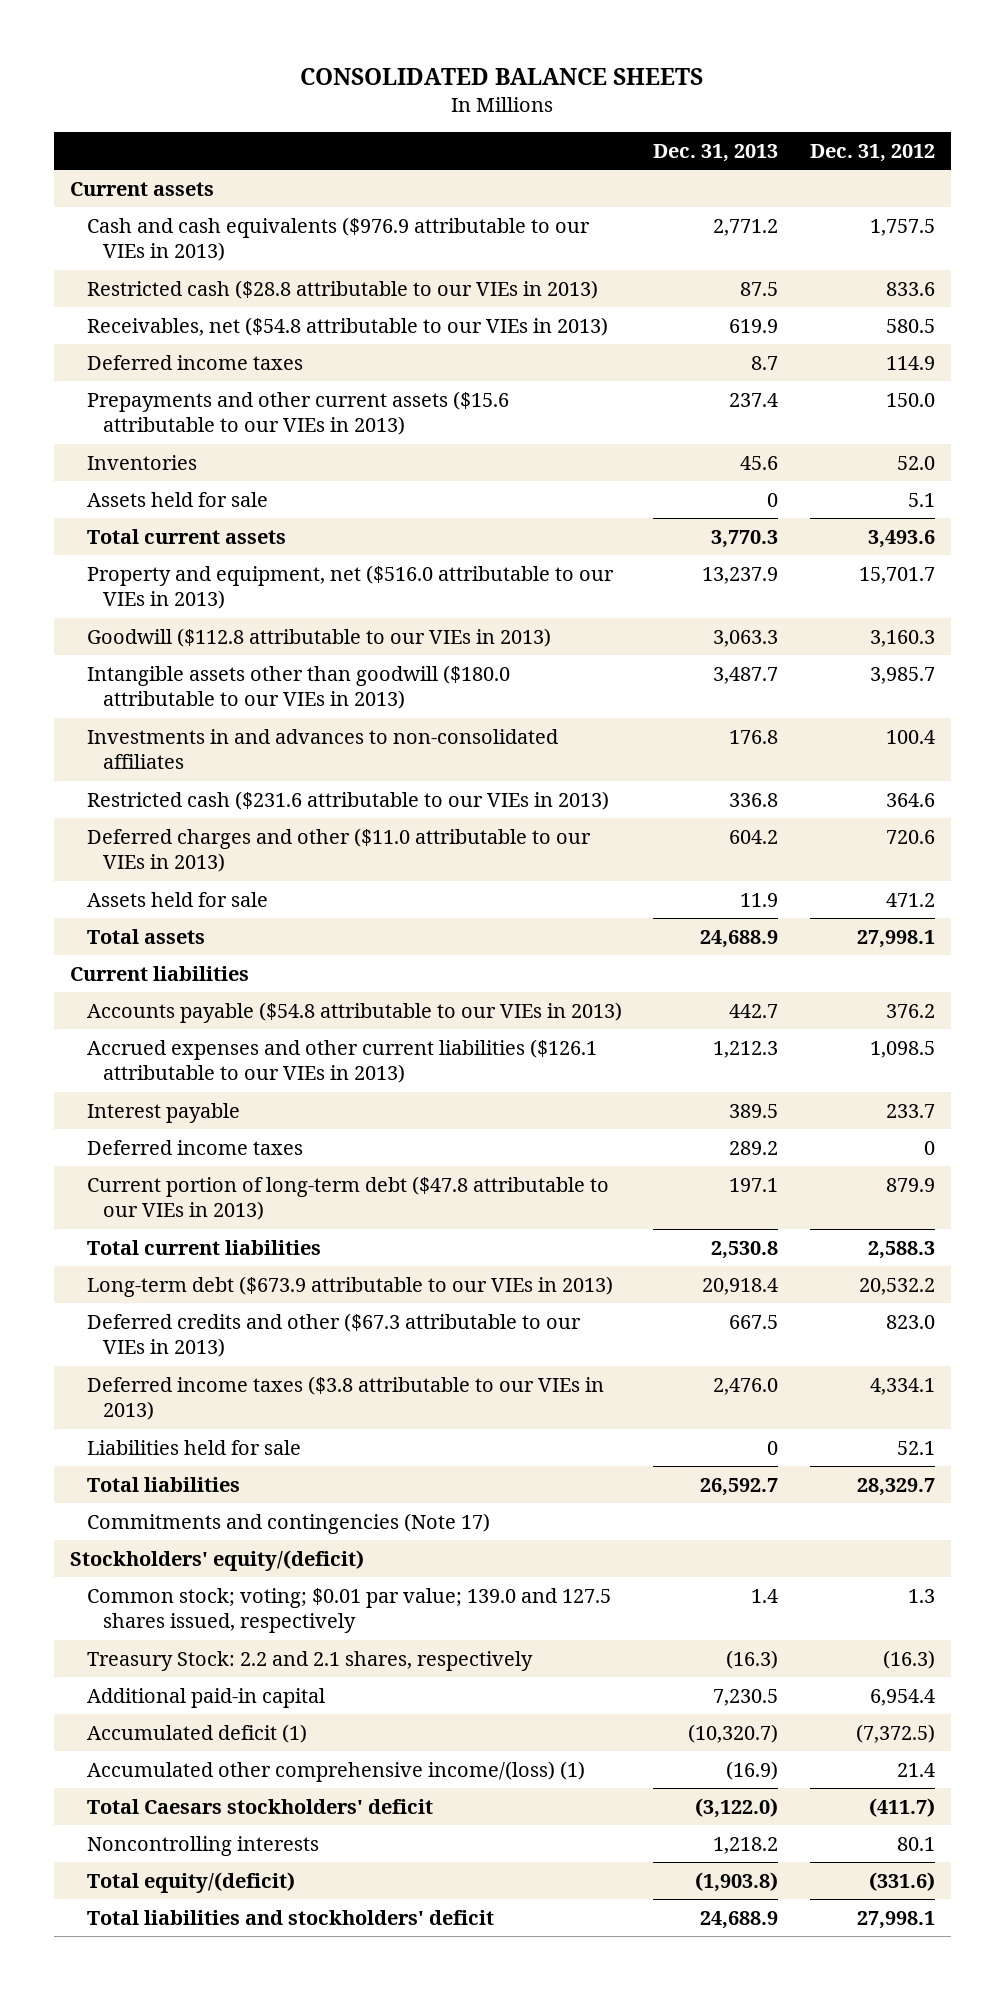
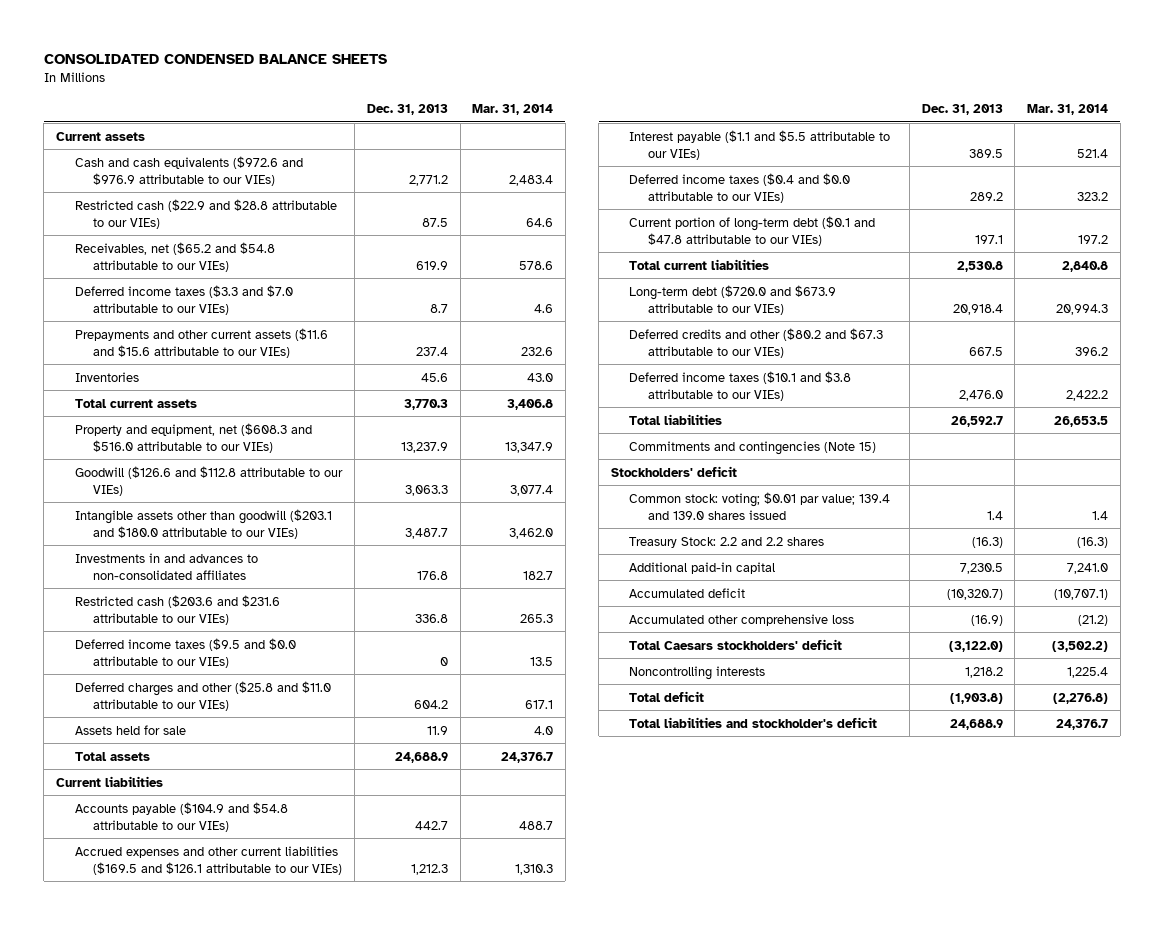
- CONSOLIDATED BALANCE SHEETS
+ CONSOLIDATED CONDENSED BALANCE SHEETS
- | Dec. 31, 2013 | Dec. 31, 2012
+ | Dec. 31, 2013 | Mar. 31, 2014
- Cash and cash equivalents ($976.9 attributable to our VIEs in 2013) | 2,771.2 | 1,757.5
- Restricted cash ($28.8 attributable to our VIEs in 2013) | 87.5 | 833.6
- Receivables, net ($54.8 attributable to our VIEs in 2013) | 619.9 | 580.5
- Deferred income taxes | 8.7 | 114.9
- Prepayments and other current assets ($15.6 attributable to our VIEs in 2013) | 237.4 | 150.0
+ Cash and cash equivalents ($972.6 and $976.9 attributable to our VIEs) | 2,771.2 | 2,483.4
+ Restricted cash ($22.9 and $28.8 attributable to our VIEs) | 87.5 | 64.6
+ Receivables, net ($65.2 and $54.8 attributable to our VIEs) | 619.9 | 578.6
+ Deferred income taxes ($3.3 and $7.0 attributable to our VIEs) | 8.7 | 4.6
+ Prepayments and other current assets ($11.6 and $15.6 attributable to our VIEs) | 237.4 | 232.6
- Assets held for sale | 0 | 5.1
- Property and equipment, net ($516.0 attributable to our VIEs in 2013) | 13,237.9 | 15,701.7
- Goodwill ($112.8 attributable to our VIEs in 2013) | 3,063.3 | 3,160.3
- Intangible assets other than goodwill ($180.0 attributable to our VIEs in 2013) | 3,487.7 | 3,985.7
+ Property and equipment, net ($608.3 and $516.0 attributable to our VIEs) | 13,237.9 | 13,347.9
+ Goodwill ($126.6 and $112.8 attributable to our VIEs) | 3,063.3 | 3,077.4
+ Intangible assets other than goodwill ($203.1 and $180.0 attributable to our VIEs) | 3,487.7 | 3,462.0
- Restricted cash ($231.6 attributable to our VIEs in 2013) | 336.8 | 364.6
- Deferred charges and other ($11.0 attributable to our VIEs in 2013) | 604.2 | 720.6
+ Restricted cash ($203.6 and $231.6 attributable to our VIEs) | 336.8 | 265.3
+ Deferred income taxes ($9.5 and $0.0 attributable to our VIEs) | 0 | 13.5
+ Deferred charges and other ($25.8 and $11.0 attributable to our VIEs) | 604.2 | 617.1
- Accounts payable ($54.8 attributable to our VIEs in 2013) | 442.7 | 376.2
- Accrued expenses and other current liabilities ($126.1 attributable to our VIEs in 2013) | 1,212.3 | 1,098.5
- Interest payable | 389.5 | 233.7
- Deferred income taxes | 289.2 | 0
- Current portion of long-term debt ($47.8 attributable to our VIEs in 2013) | 197.1 | 879.9
+ Accounts payable ($104.9 and $54.8 attributable to our VIEs) | 442.7 | 488.7
+ Accrued expenses and other current liabilities ($169.5 and $126.1 attributable to our VIEs) | 1,212.3 | 1,310.3
+ Interest payable ($1.1 and $5.5 attributable to our VIEs) | 389.5 | 521.4
+ Deferred income taxes ($0.4 and $0.0 attributable to our VIEs) | 289.2 | 323.2
+ Current portion of long-term debt ($0.1 and $47.8 attributable to our VIEs) | 197.1 | 197.2
- Long-term debt ($673.9 attributable to our VIEs in 2013) | 20,918.4 | 20,532.2
- Deferred credits and other ($67.3 attributable to our VIEs in 2013) | 667.5 | 823.0
- Deferred income taxes ($3.8 attributable to our VIEs in 2013) | 2,476.0 | 4,334.1
- Liabilities held for sale | 0 | 52.1
+ Long-term debt ($720.0 and $673.9 attributable to our VIEs) | 20,918.4 | 20,994.3
+ Deferred credits and other ($80.2 and $67.3 attributable to our VIEs) | 667.5 | 396.2
+ Deferred income taxes ($10.1 and $3.8 attributable to our VIEs) | 2,476.0 | 2,422.2
- Commitments and contingencies (Note 17)
- Stockholders' equity/(deficit)
- Common stock; voting; $0.01 par value; 139.0 and 127.5 shares issued, respectively | 1.4 | 1.3
- Treasury Stock: 2.2 and 2.1 shares, respectively | (16.3) | (16.3)
+ Commitments and contingencies (Note 15)
+ Stockholders' deficit
+ Common stock: voting; $0.01 par value; 139.4 and 139.0 shares issued | 1.4 | 1.4
+ Treasury Stock: 2.2 and 2.2 shares | (16.3) | (16.3)
- Accumulated deficit (1) | (10,320.7) | (7,372.5)
- Accumulated other comprehensive income/(loss) (1) | (16.9) | 21.4
+ Accumulated deficit | (10,320.7) | (10,707.1)
+ Accumulated other comprehensive loss | (16.9) | (21.2)
- Total equity/(deficit) | (1,903.8) | (331.6)
- Total liabilities and stockholders' deficit | 24,688.9 | 27,998.1
+ Total deficit | (1,903.8) | (2,276.8)
+ Total liabilities and stockholder's deficit | 24,688.9 | 24,376.7

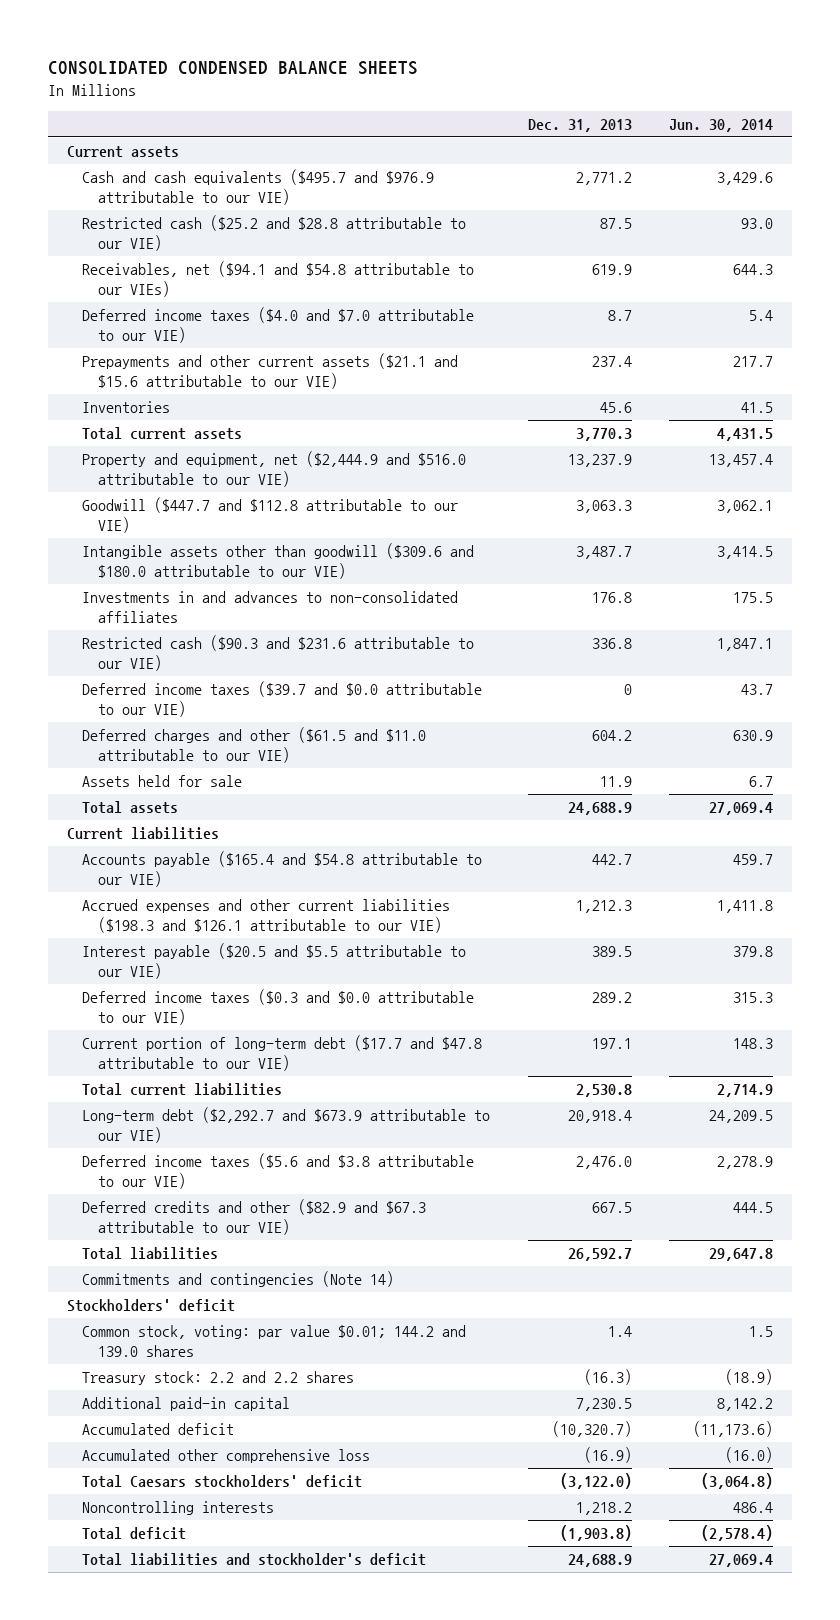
- | Dec. 31, 2013 | Mar. 31, 2014
+ | Dec. 31, 2013 | Jun. 30, 2014
- Cash and cash equivalents ($972.6 and $976.9 attributable to our VIEs) | 2,771.2 | 2,483.4
- Restricted cash ($22.9 and $28.8 attributable to our VIEs) | 87.5 | 64.6
- Receivables, net ($65.2 and $54.8 attributable to our VIEs) | 619.9 | 578.6
- Deferred income taxes ($3.3 and $7.0 attributable to our VIEs) | 8.7 | 4.6
- Prepayments and other current assets ($11.6 and $15.6 attributable to our VIEs) | 237.4 | 232.6
+ Cash and cash equivalents ($495.7 and $976.9 attributable to our VIE) | 2,771.2 | 3,429.6
+ Restricted cash ($25.2 and $28.8 attributable to our VIE) | 87.5 | 93.0
+ Receivables, net ($94.1 and $54.8 attributable to our VIEs) | 619.9 | 644.3
+ Deferred income taxes ($4.0 and $7.0 attributable to our VIE) | 8.7 | 5.4
+ Prepayments and other current assets ($21.1 and $15.6 attributable to our VIE) | 237.4 | 217.7
- Property and equipment, net ($608.3 and $516.0 attributable to our VIEs) | 13,237.9 | 13,347.9
- Goodwill ($126.6 and $112.8 attributable to our VIEs) | 3,063.3 | 3,077.4
- Intangible assets other than goodwill ($203.1 and $180.0 attributable to our VIEs) | 3,487.7 | 3,462.0
+ Property and equipment, net ($2,444.9 and $516.0 attributable to our VIE) | 13,237.9 | 13,457.4
+ Goodwill ($447.7 and $112.8 attributable to our VIE) | 3,063.3 | 3,062.1
+ Intangible assets other than goodwill ($309.6 and $180.0 attributable to our VIE) | 3,487.7 | 3,414.5
- Restricted cash ($203.6 and $231.6 attributable to our VIEs) | 336.8 | 265.3
- Deferred income taxes ($9.5 and $0.0 attributable to our VIEs) | 0 | 13.5
- Deferred charges and other ($25.8 and $11.0 attributable to our VIEs) | 604.2 | 617.1
+ Restricted cash ($90.3 and $231.6 attributable to our VIE) | 336.8 | 1,847.1
+ Deferred income taxes ($39.7 and $0.0 attributable to our VIE) | 0 | 43.7
+ Deferred charges and other ($61.5 and $11.0 attributable to our VIE) | 604.2 | 630.9
- Accounts payable ($104.9 and $54.8 attributable to our VIEs) | 442.7 | 488.7
- Accrued expenses and other current liabilities ($169.5 and $126.1 attributable to our VIEs) | 1,212.3 | 1,310.3
- Interest payable ($1.1 and $5.5 attributable to our VIEs) | 389.5 | 521.4
- Deferred income taxes ($0.4 and $0.0 attributable to our VIEs) | 289.2 | 323.2
- Current portion of long-term debt ($0.1 and $47.8 attributable to our VIEs) | 197.1 | 197.2
+ Accounts payable ($165.4 and $54.8 attributable to our VIE) | 442.7 | 459.7
+ Accrued expenses and other current liabilities ($198.3 and $126.1 attributable to our VIE) | 1,212.3 | 1,411.8
+ Interest payable ($20.5 and $5.5 attributable to our VIE) | 389.5 | 379.8
+ Deferred income taxes ($0.3 and $0.0 attributable to our VIE) | 289.2 | 315.3
+ Current portion of long-term debt ($17.7 and $47.8 attributable to our VIE) | 197.1 | 148.3
- Long-term debt ($720.0 and $673.9 attributable to our VIEs) | 20,918.4 | 20,994.3
- Deferred credits and other ($80.2 and $67.3 attributable to our VIEs) | 667.5 | 396.2
- Deferred income taxes ($10.1 and $3.8 attributable to our VIEs) | 2,476.0 | 2,422.2
+ Long-term debt ($2,292.7 and $673.9 attributable to our VIE) | 20,918.4 | 24,209.5
+ Deferred income taxes ($5.6 and $3.8 attributable to our VIE) | 2,476.0 | 2,278.9
+ Deferred credits and other ($82.9 and $67.3 attributable to our VIE) | 667.5 | 444.5
- Commitments and contingencies (Note 15)
+ Commitments and contingencies (Note 14)
- Common stock: voting; $0.01 par value; 139.4 and 139.0 shares issued | 1.4 | 1.4
- Treasury Stock: 2.2 and 2.2 shares | (16.3) | (16.3)
+ Common stock, voting: par value $0.01; 144.2 and 139.0 shares | 1.4 | 1.5
+ Treasury stock: 2.2 and 2.2 shares | (16.3) | (18.9)

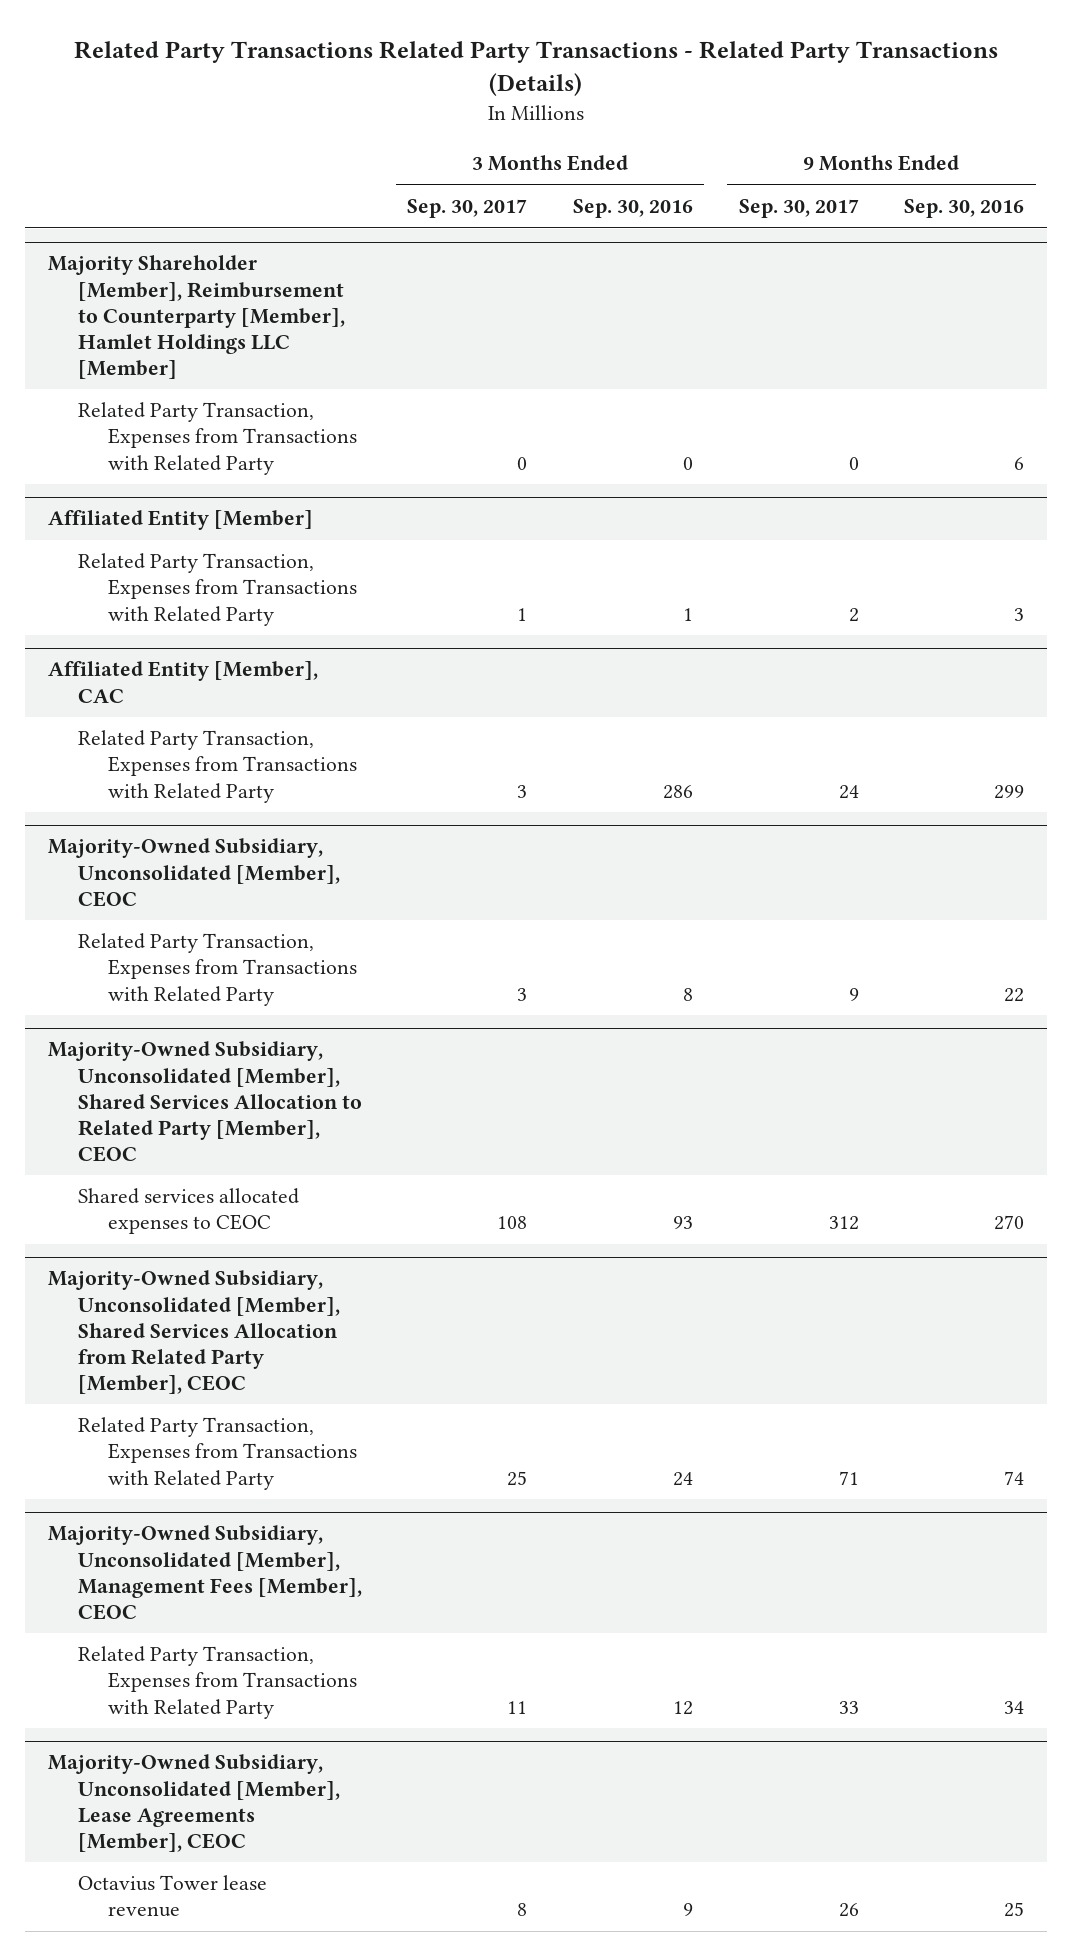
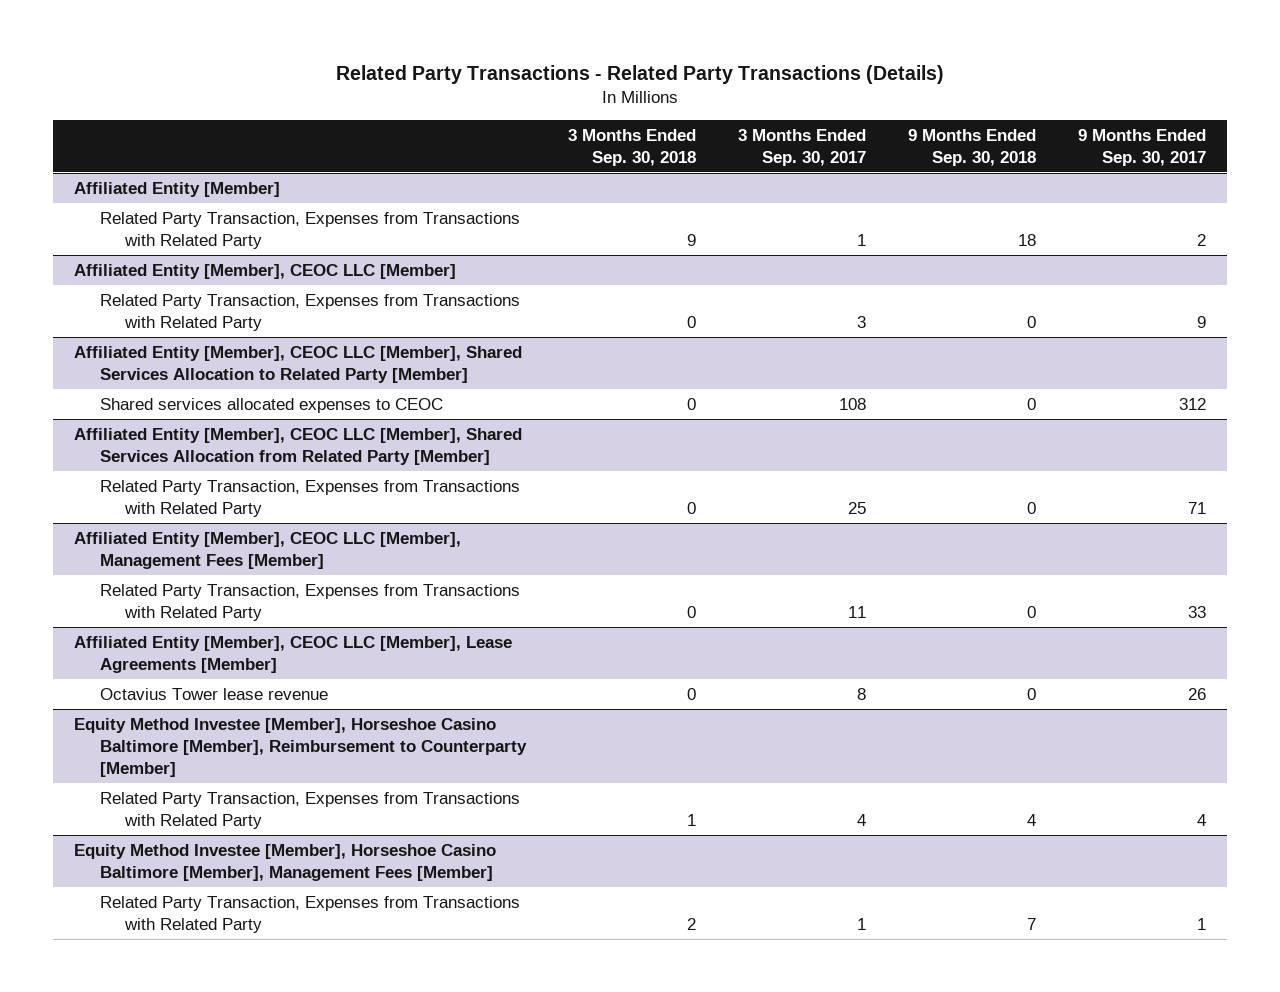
- Related Party Transactions Related Party Transactions - Related Party Transactions (Details)
+ Related Party Transactions - Related Party Transactions (Details)
- | 3 Months Ended Sep. 30, 2017 | 3 Months Ended Sep. 30, 2016 | 9 Months Ended Sep. 30, 2017 | 9 Months Ended Sep. 30, 2016
+ | 3 Months Ended Sep. 30, 2018 | 3 Months Ended Sep. 30, 2017 | 9 Months Ended Sep. 30, 2018 | 9 Months Ended Sep. 30, 2017
- Majority Shareholder [Member], Reimbursement to Counterparty [Member], Hamlet Holdings LLC [Member]
- Related Party Transaction, Expenses from Transactions with Related Party | 0 | 0 | 0 | 6
- Affiliated Entity [Member], CAC
- Related Party Transaction, Expenses from Transactions with Related Party | 3 | 286 | 24 | 299
- Majority-Owned Subsidiary, Unconsolidated [Member], CEOC
+ Affiliated Entity [Member], CEOC LLC [Member]
- Majority-Owned Subsidiary, Unconsolidated [Member], Shared Services Allocation to Related Party [Member], CEOC
+ Affiliated Entity [Member], CEOC LLC [Member], Shared Services Allocation to Related Party [Member]
- Majority-Owned Subsidiary, Unconsolidated [Member], Shared Services Allocation from Related Party [Member], CEOC
+ Affiliated Entity [Member], CEOC LLC [Member], Shared Services Allocation from Related Party [Member]
- Majority-Owned Subsidiary, Unconsolidated [Member], Management Fees [Member], CEOC
+ Affiliated Entity [Member], CEOC LLC [Member], Management Fees [Member]
- Majority-Owned Subsidiary, Unconsolidated [Member], Lease Agreements [Member], CEOC
+ Affiliated Entity [Member], CEOC LLC [Member], Lease Agreements [Member]
+ Equity Method Investee [Member], Horseshoe Casino Baltimore [Member], Reimbursement to Counterparty [Member]
+ Related Party Transaction, Expenses from Transactions with Related Party | 1 | 4 | 4 | 4
+ Equity Method Investee [Member], Horseshoe Casino Baltimore [Member], Management Fees [Member]
+ Related Party Transaction, Expenses from Transactions with Related Party | 2 | 1 | 7 | 1

